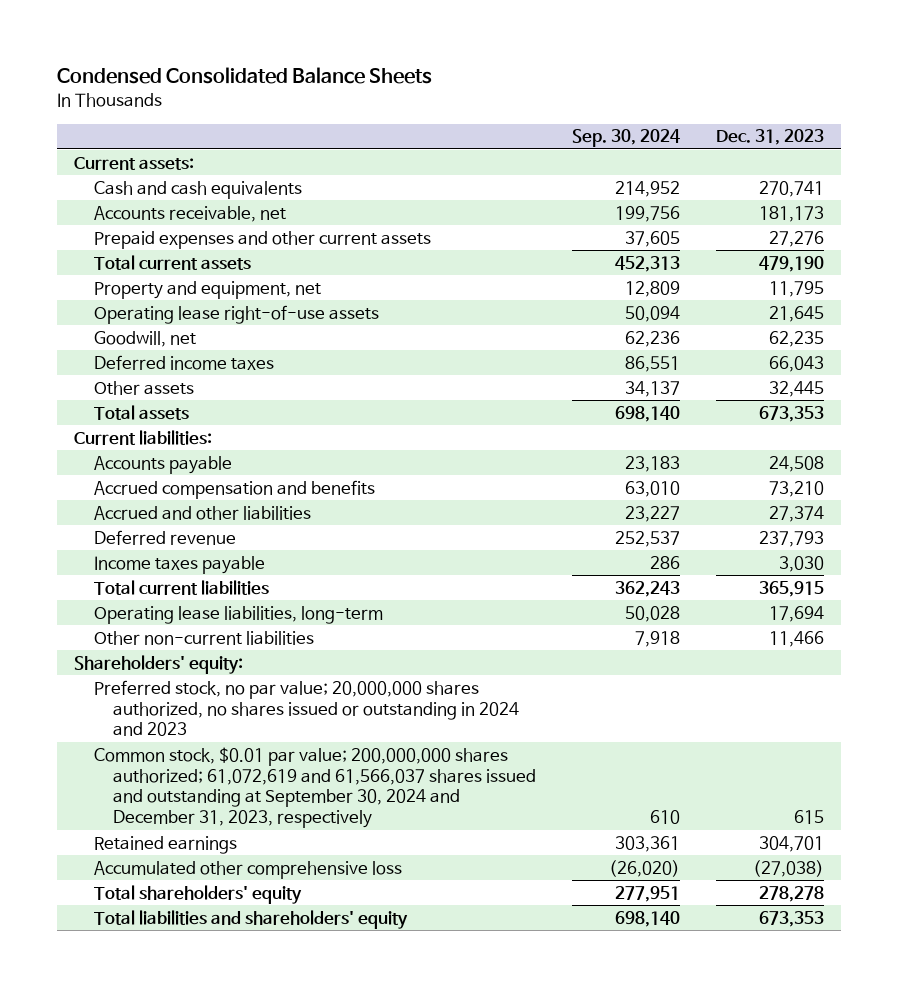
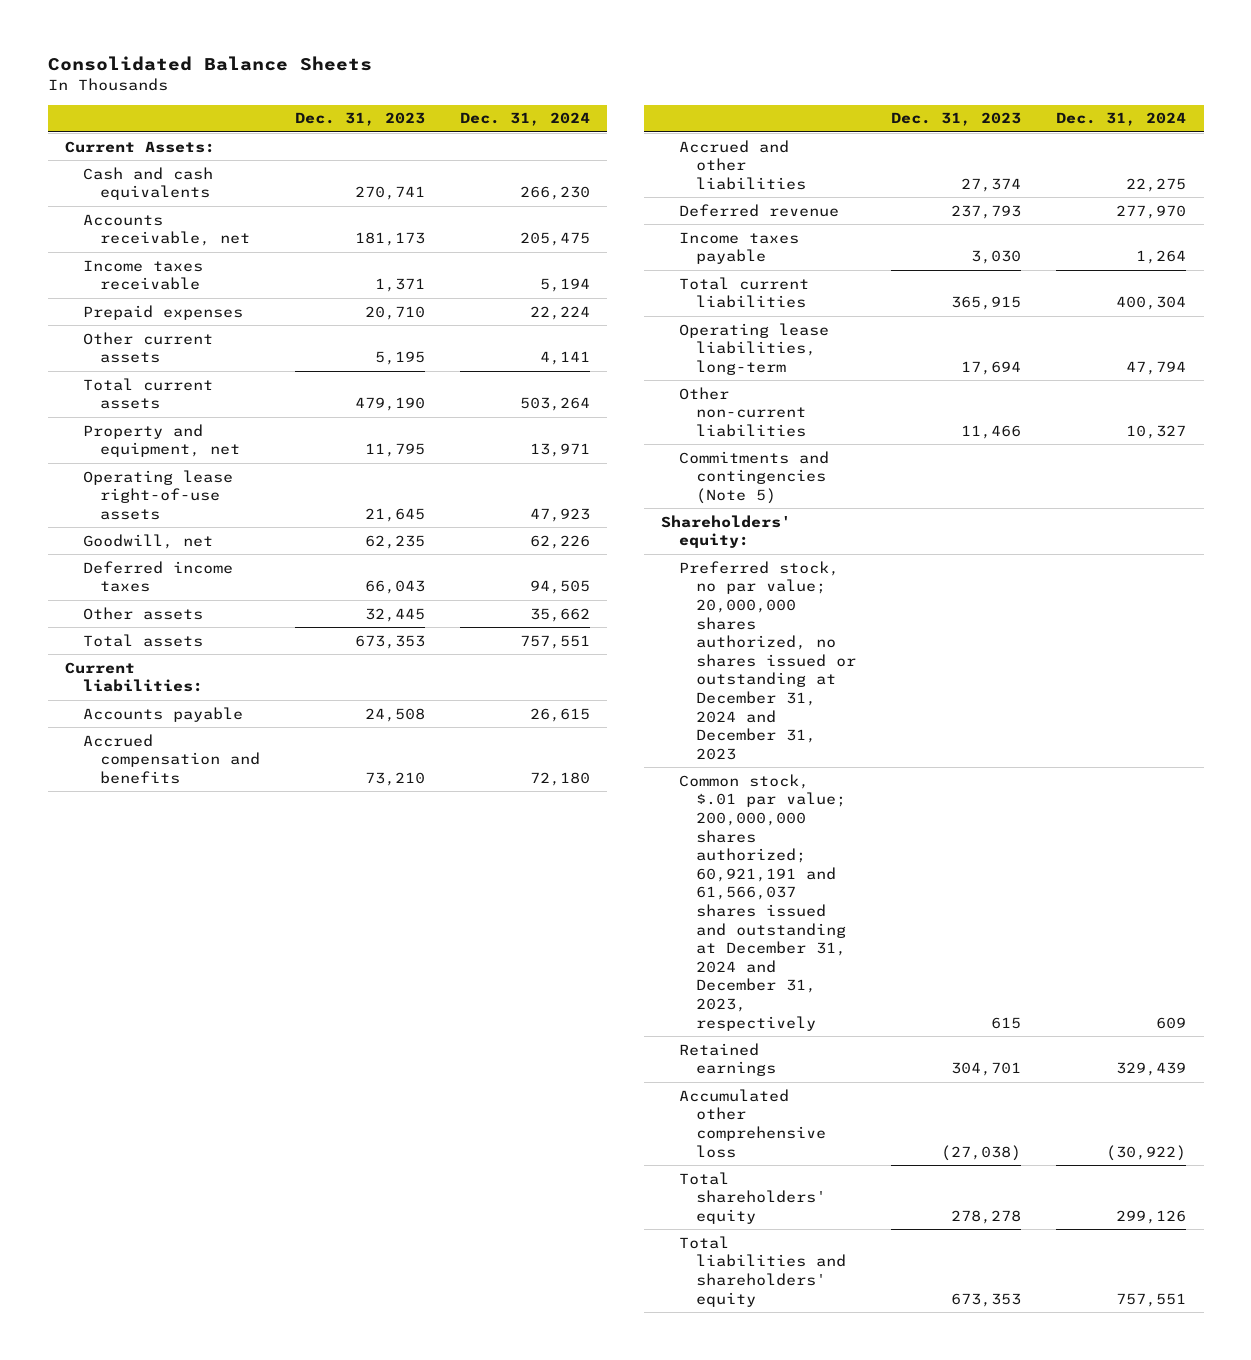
- Condensed Consolidated Balance Sheets
+ Consolidated Balance Sheets
- | Sep. 30, 2024 | Dec. 31, 2023
+ | Dec. 31, 2023 | Dec. 31, 2024
- Current assets:
+ Current Assets:
- Prepaid expenses and other current assets | 37,605 | 27,276
+ Income taxes receivable | 1,371 | 5,194
+ Prepaid expenses | 20,710 | 22,224
+ Other current assets | 5,195 | 4,141
+ Commitments and contingencies (Note 5)
- Preferred stock, no par value; 20,000,000 shares authorized, no shares issued or outstanding in 2024 and 2023
- Common stock, $0.01 par value; 200,000,000 shares authorized; 61,072,619 and 61,566,037 shares issued and outstanding at September 30, 2024 and December 31, 2023, respectively | 610 | 615
+ Preferred stock, no par value; 20,000,000 shares authorized, no shares issued or outstanding at December 31, 2024 and December 31, 2023
+ Common stock, $.01 par value; 200,000,000 shares authorized; 60,921,191 and 61,566,037 shares issued and outstanding at December 31, 2024 and December 31, 2023, respectively | 615 | 609

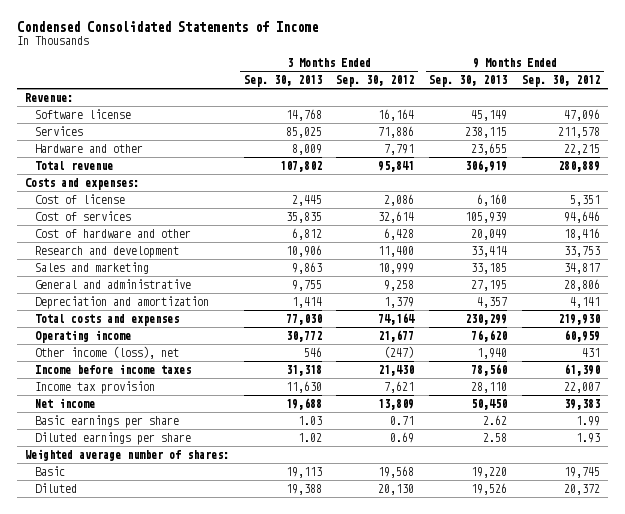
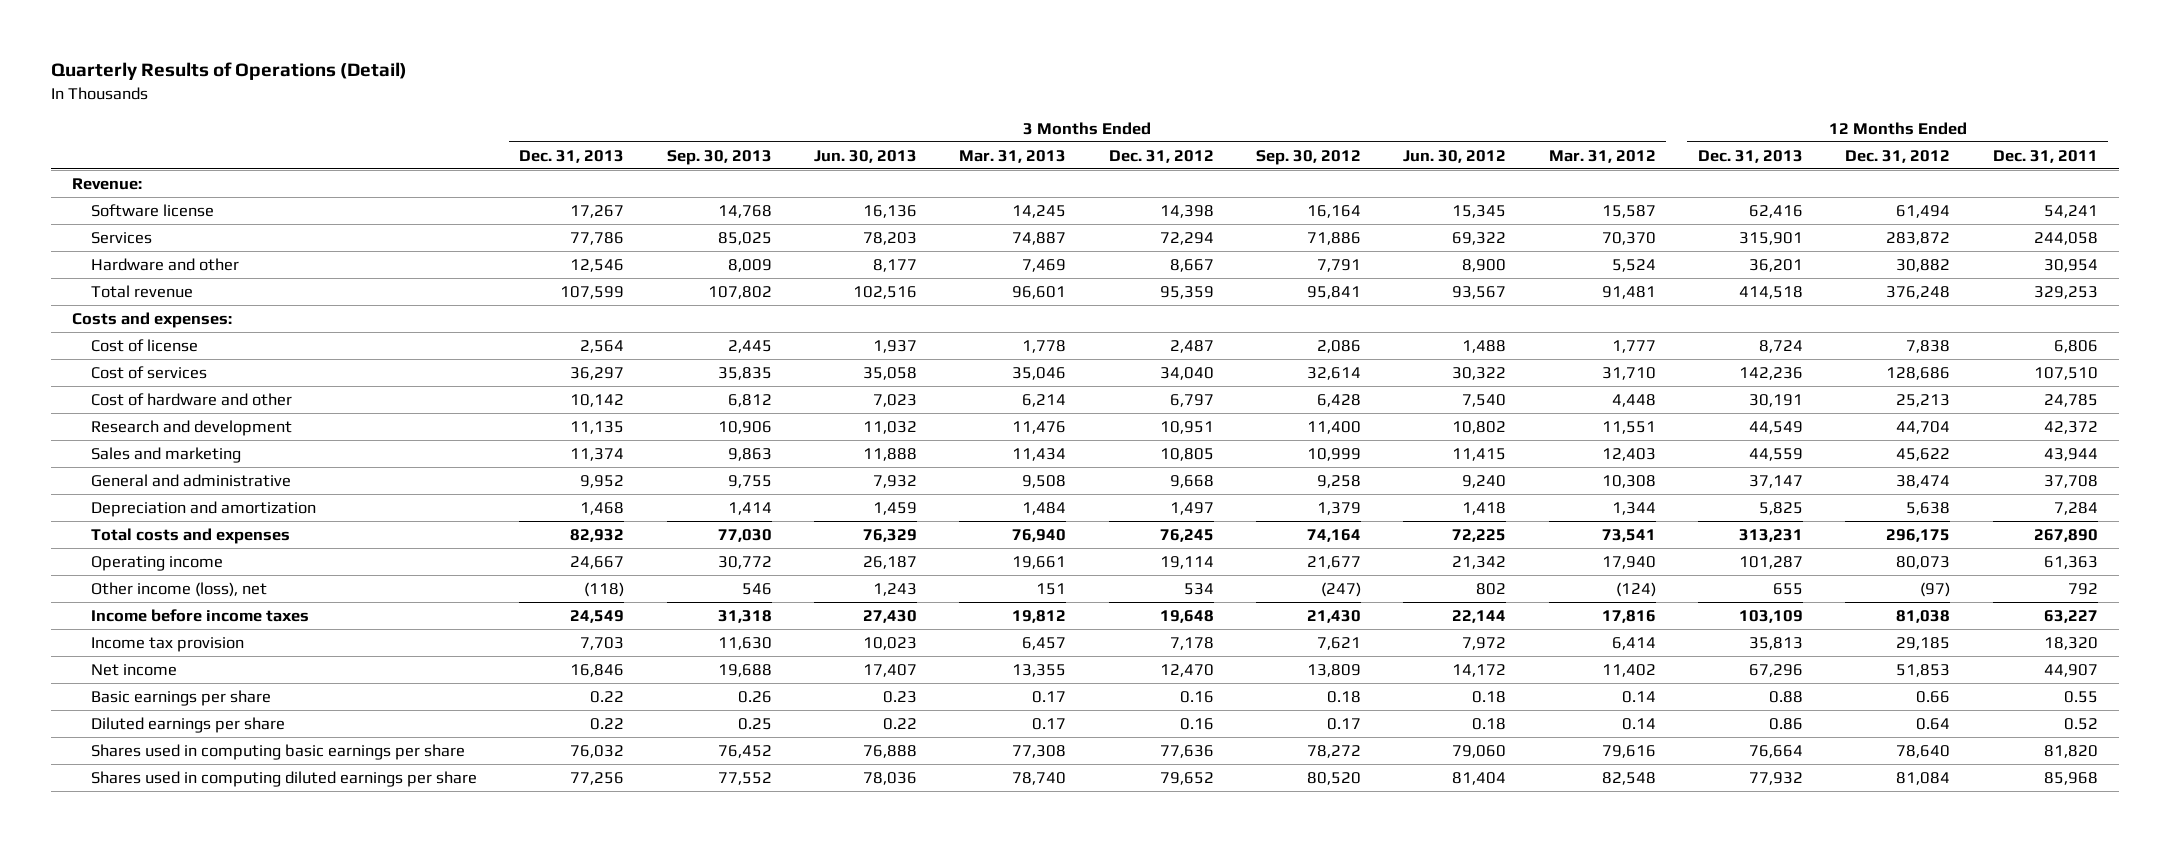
- Condensed Consolidated Statements of Income
+ Quarterly Results of Operations (Detail)
- | 3 Months Ended Sep. 30, 2013 | 3 Months Ended Sep. 30, 2012 | 9 Months Ended Sep. 30, 2013 | 9 Months Ended Sep. 30, 2012
+ | 3 Months Ended Dec. 31, 2013 | 3 Months Ended Sep. 30, 2013 | 3 Months Ended Jun. 30, 2013 | 3 Months Ended Mar. 31, 2013 | 3 Months Ended Dec. 31, 2012 | 3 Months Ended Sep. 30, 2012 | 3 Months Ended Jun. 30, 2012 | 3 Months Ended Mar. 31, 2012 | 12 Months Ended Dec. 31, 2013 | 12 Months Ended Dec. 31, 2012 | 12 Months Ended Dec. 31, 2011
- Basic earnings per share | 1.03 | 0.71 | 2.62 | 1.99
- Diluted earnings per share | 1.02 | 0.69 | 2.58 | 1.93
- Weighted average number of shares:
- Basic | 19,113 | 19,568 | 19,220 | 19,745
- Diluted | 19,388 | 20,130 | 19,526 | 20,372
+ Basic earnings per share | 0.22 | 0.26 | 0.23 | 0.17 | 0.16 | 0.18 | 0.18 | 0.14 | 0.88 | 0.66 | 0.55
+ Diluted earnings per share | 0.22 | 0.25 | 0.22 | 0.17 | 0.16 | 0.17 | 0.18 | 0.14 | 0.86 | 0.64 | 0.52
+ Shares used in computing basic earnings per share | 76,032 | 76,452 | 76,888 | 77,308 | 77,636 | 78,272 | 79,060 | 79,616 | 76,664 | 78,640 | 81,820
+ Shares used in computing diluted earnings per share | 77,256 | 77,552 | 78,036 | 78,740 | 79,652 | 80,520 | 81,404 | 82,548 | 77,932 | 81,084 | 85,968

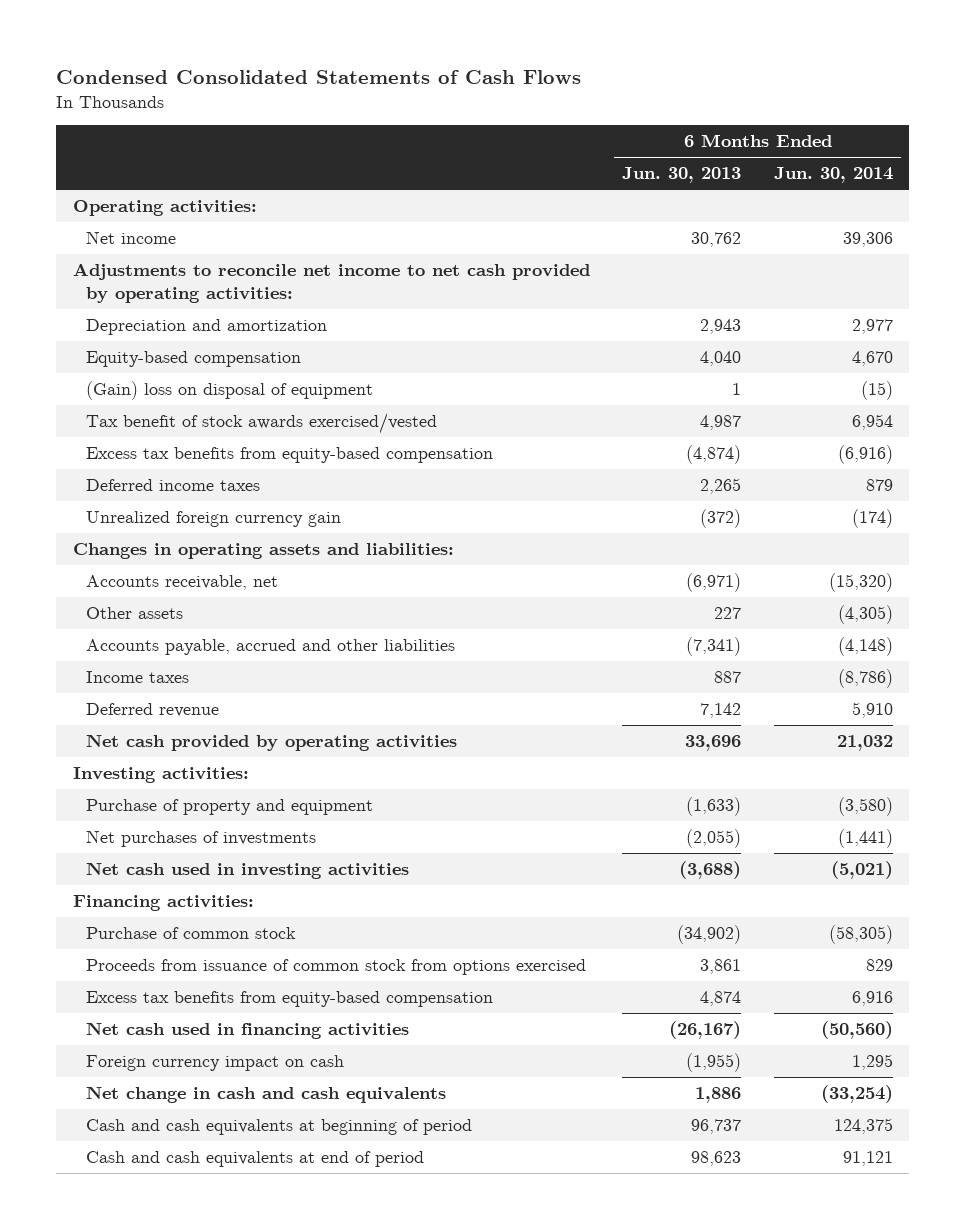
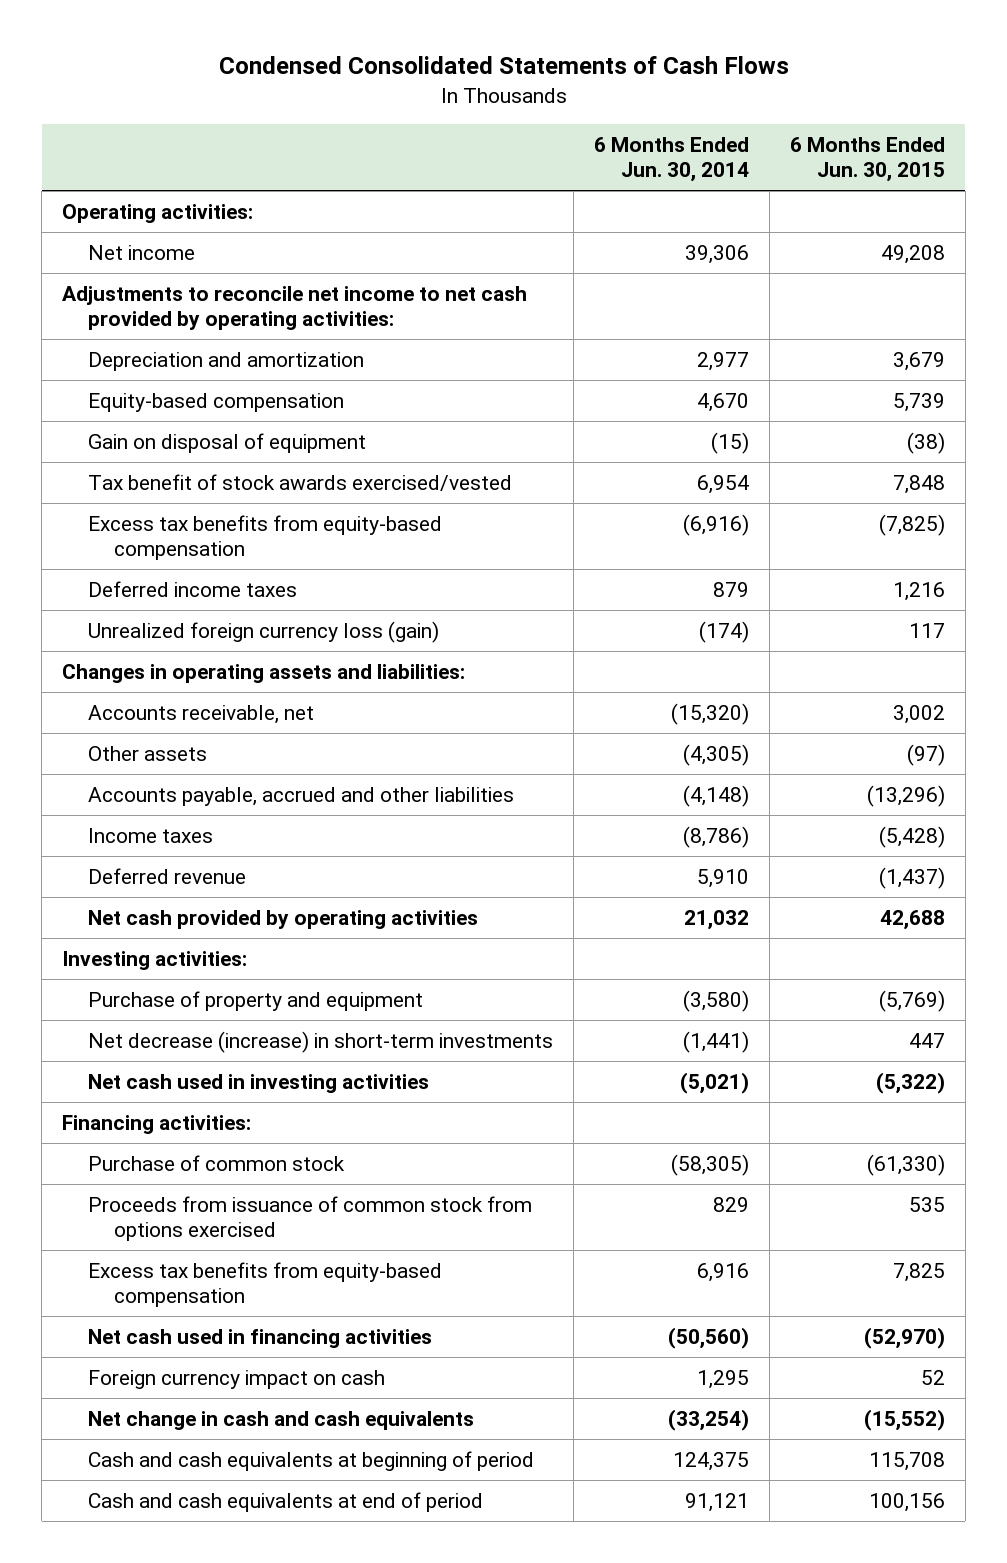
- | 6 Months Ended Jun. 30, 2013 | 6 Months Ended Jun. 30, 2014
+ | 6 Months Ended Jun. 30, 2014 | 6 Months Ended Jun. 30, 2015
- (Gain) loss on disposal of equipment | 1 | (15)
+ Gain on disposal of equipment | (15) | (38)
- Unrealized foreign currency gain | (372) | (174)
+ Unrealized foreign currency loss (gain) | (174) | 117
- Net purchases of investments | (2,055) | (1,441)
+ Net decrease (increase) in short-term investments | (1,441) | 447

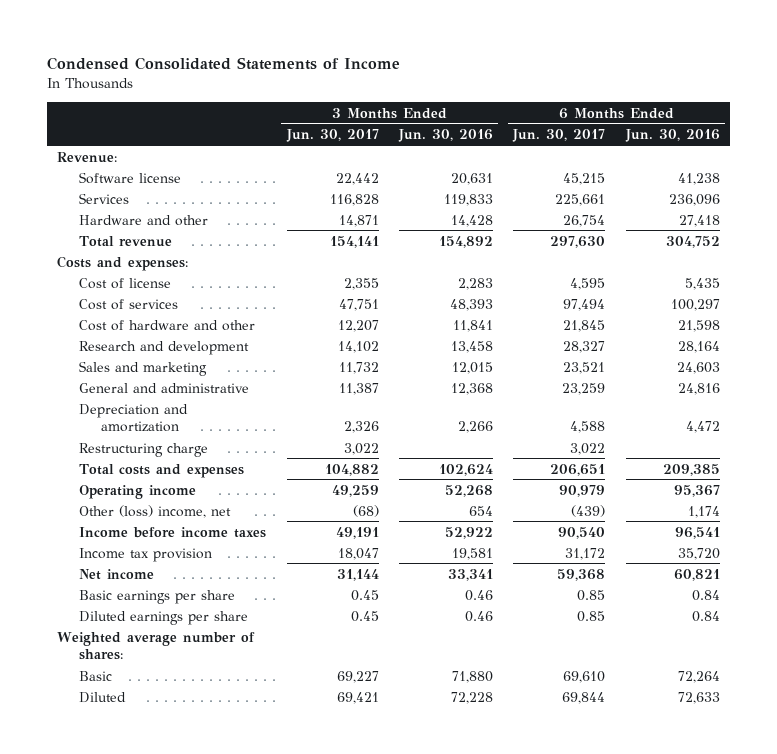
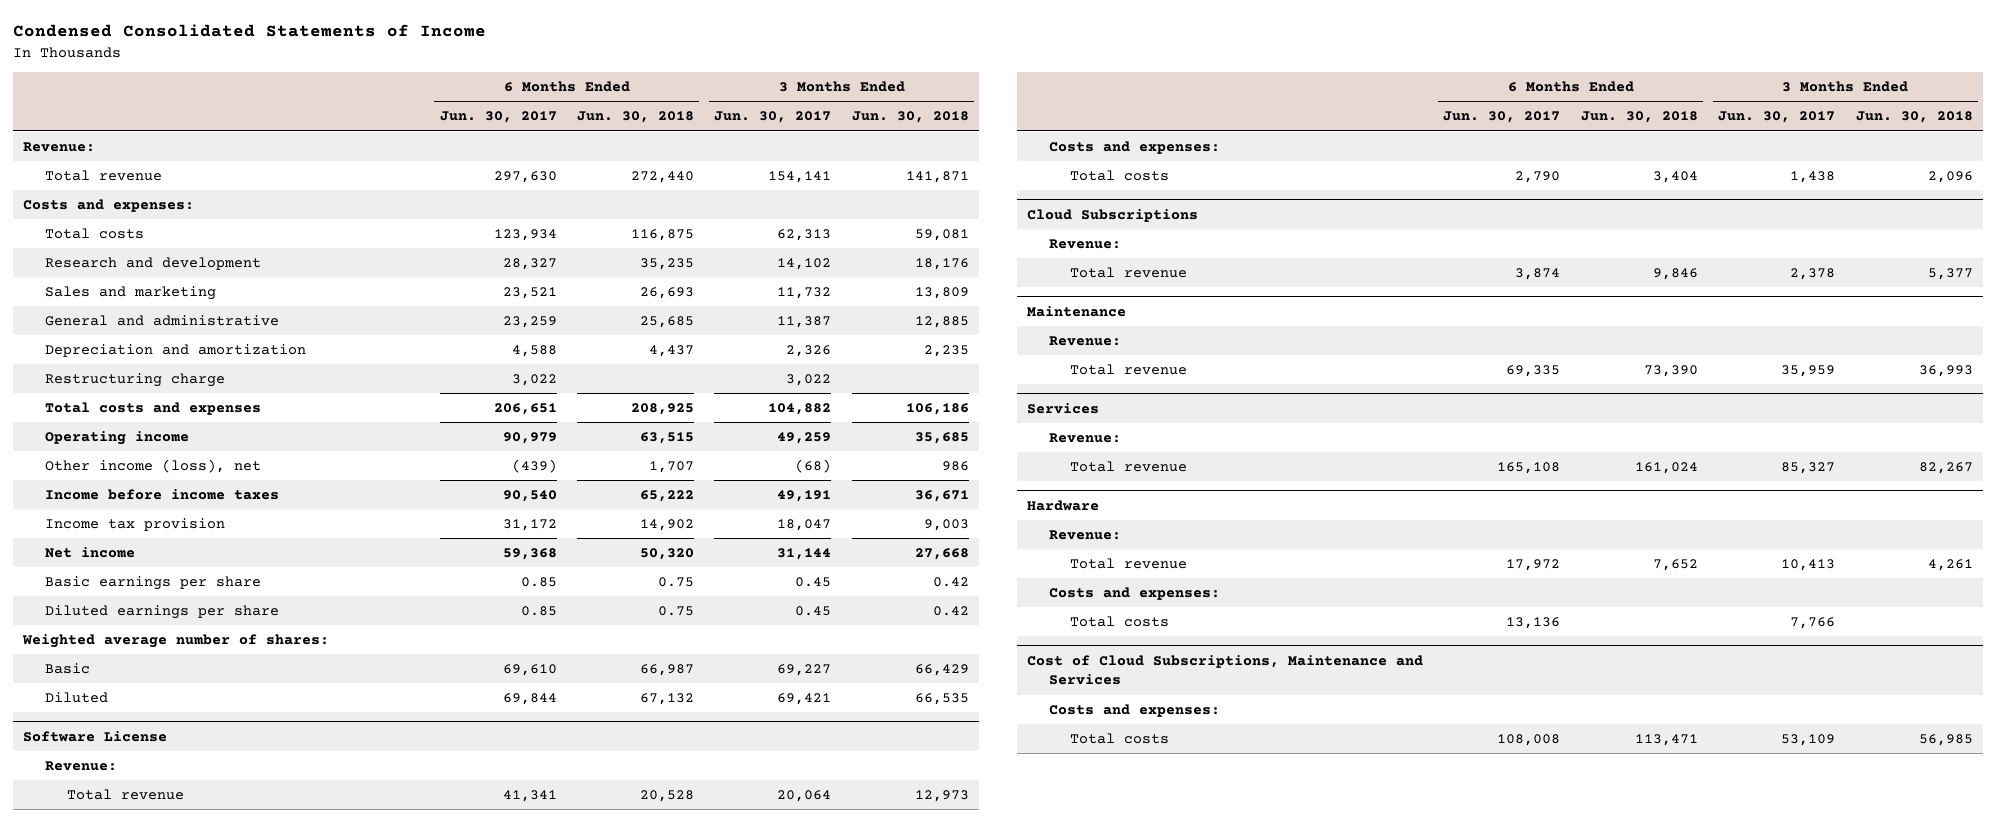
- | 3 Months Ended Jun. 30, 2017 | 3 Months Ended Jun. 30, 2016 | 6 Months Ended Jun. 30, 2017 | 6 Months Ended Jun. 30, 2016
+ | 6 Months Ended Jun. 30, 2017 | 6 Months Ended Jun. 30, 2018 | 3 Months Ended Jun. 30, 2017 | 3 Months Ended Jun. 30, 2018
- Software license | 22,442 | 20,631 | 45,215 | 41,238
- Services | 116,828 | 119,833 | 225,661 | 236,096
- Hardware and other | 14,871 | 14,428 | 26,754 | 27,418
- Cost of license | 2,355 | 2,283 | 4,595 | 5,435
- Cost of services | 47,751 | 48,393 | 97,494 | 100,297
- Cost of hardware and other | 12,207 | 11,841 | 21,845 | 21,598
+ Total costs | 123,934 | 116,875 | 62,313 | 59,081
- Other (loss) income, net | (68) | 654 | (439) | 1,174
+ Other income (loss), net | (439) | 1,707 | (68) | 986
+ Software License
+ Revenue:
+ Total revenue | 41,341 | 20,528 | 20,064 | 12,973
+ Costs and expenses:
+ Total costs | 2,790 | 3,404 | 1,438 | 2,096
+ Cloud Subscriptions
+ Revenue:
+ Total revenue | 3,874 | 9,846 | 2,378 | 5,377
+ Maintenance
+ Revenue:
+ Total revenue | 69,335 | 73,390 | 35,959 | 36,993
+ Services
+ Revenue:
+ Total revenue | 165,108 | 161,024 | 85,327 | 82,267
+ Hardware
+ Revenue:
+ Total revenue | 17,972 | 7,652 | 10,413 | 4,261
+ Costs and expenses:
+ Total costs | 13,136 | | 7,766 |
+ Cost of Cloud Subscriptions, Maintenance and Services
+ Costs and expenses:
+ Total costs | 108,008 | 113,471 | 53,109 | 56,985

